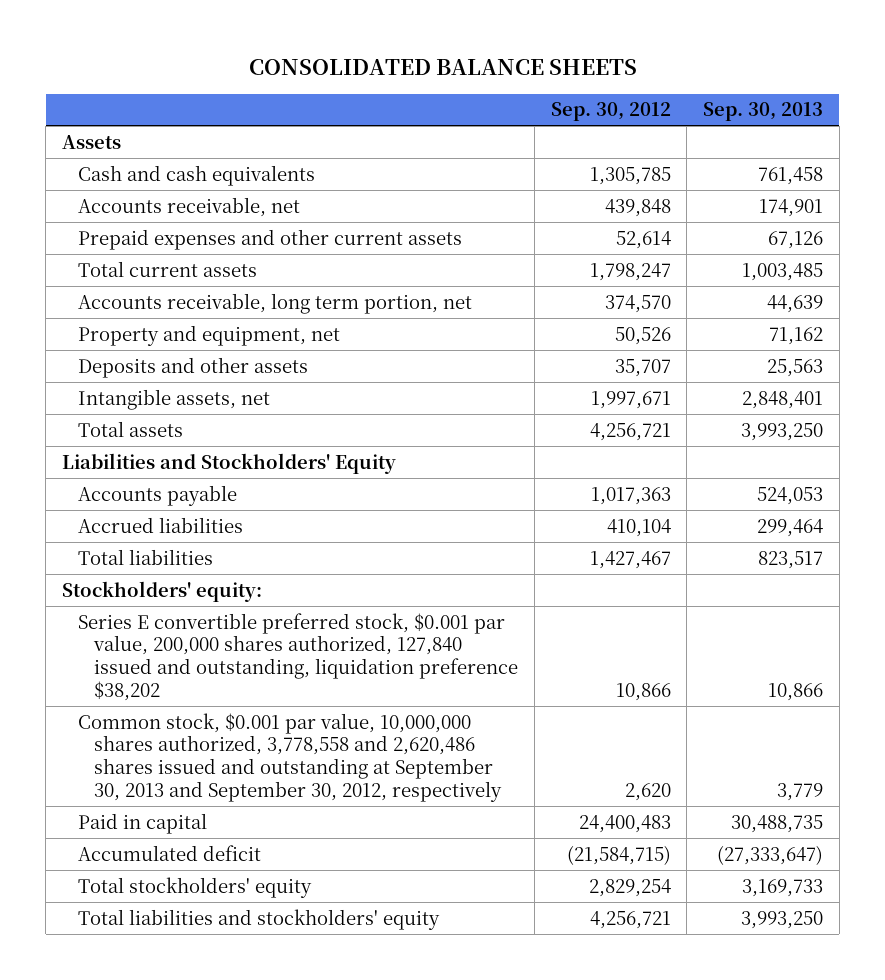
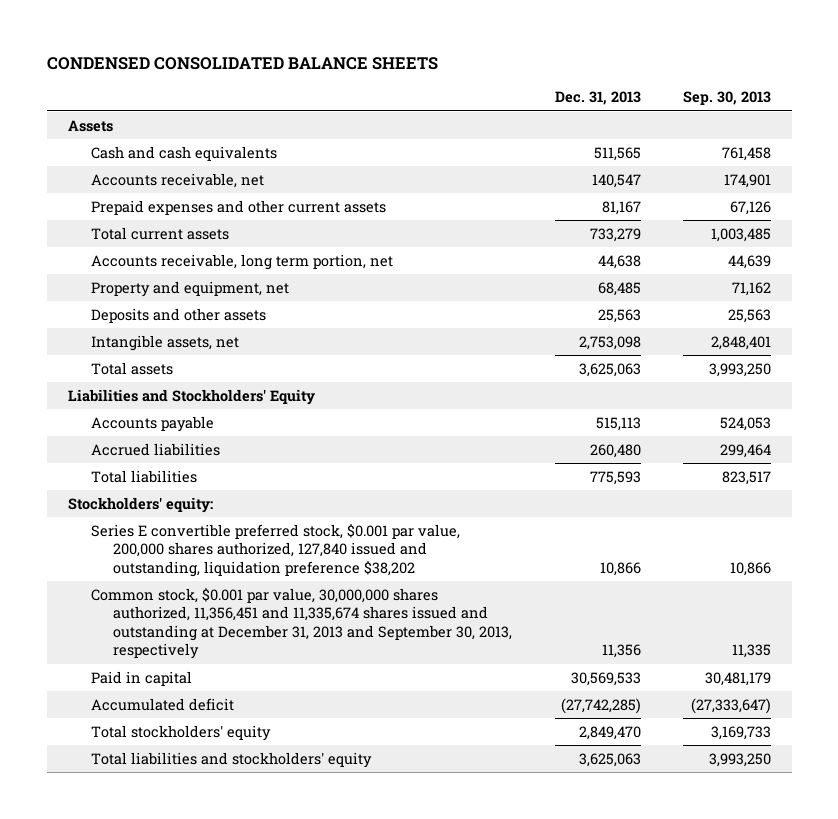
- CONSOLIDATED BALANCE SHEETS
+ CONDENSED CONSOLIDATED BALANCE SHEETS
- | Sep. 30, 2012 | Sep. 30, 2013
+ | Dec. 31, 2013 | Sep. 30, 2013
- Common stock, $0.001 par value, 10,000,000 shares authorized, 3,778,558 and 2,620,486 shares issued and outstanding at September 30, 2013 and September 30, 2012, respectively | 2,620 | 3,779
- Paid in capital | 24,400,483 | 30,488,735
+ Common stock, $0.001 par value, 30,000,000 shares authorized, 11,356,451 and 11,335,674 shares issued and outstanding at December 31, 2013 and September 30, 2013, respectively | 11,356 | 11,335
+ Paid in capital | 30,569,533 | 30,481,179

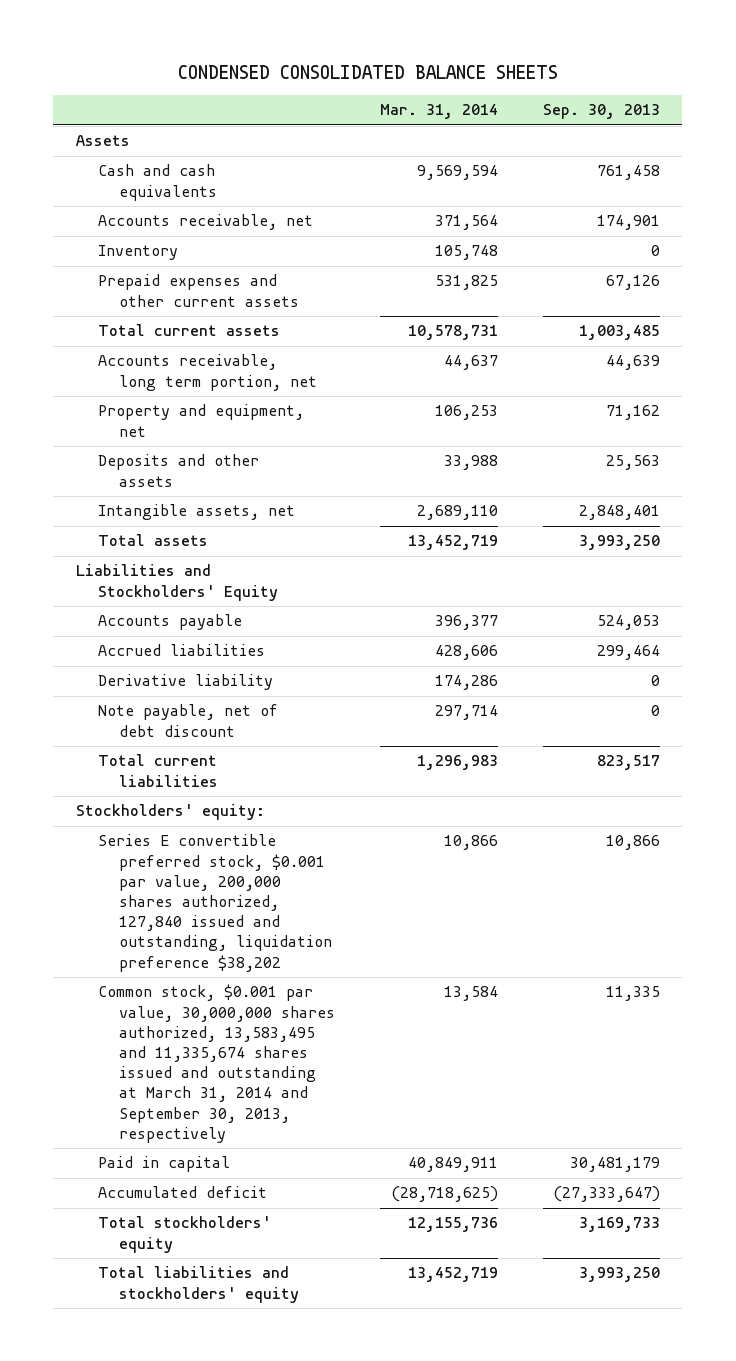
- | Dec. 31, 2013 | Sep. 30, 2013
+ | Mar. 31, 2014 | Sep. 30, 2013
+ Inventory | 105,748 | 0
- Total liabilities | 775,593 | 823,517
+ Derivative liability | 174,286 | 0
+ Note payable, net of debt discount | 297,714 | 0
+ Total current liabilities | 1,296,983 | 823,517
- Common stock, $0.001 par value, 30,000,000 shares authorized, 11,356,451 and 11,335,674 shares issued and outstanding at December 31, 2013 and September 30, 2013, respectively | 11,356 | 11,335
+ Common stock, $0.001 par value, 30,000,000 shares authorized, 13,583,495 and 11,335,674 shares issued and outstanding at March 31, 2014 and September 30, 2013, respectively | 13,584 | 11,335

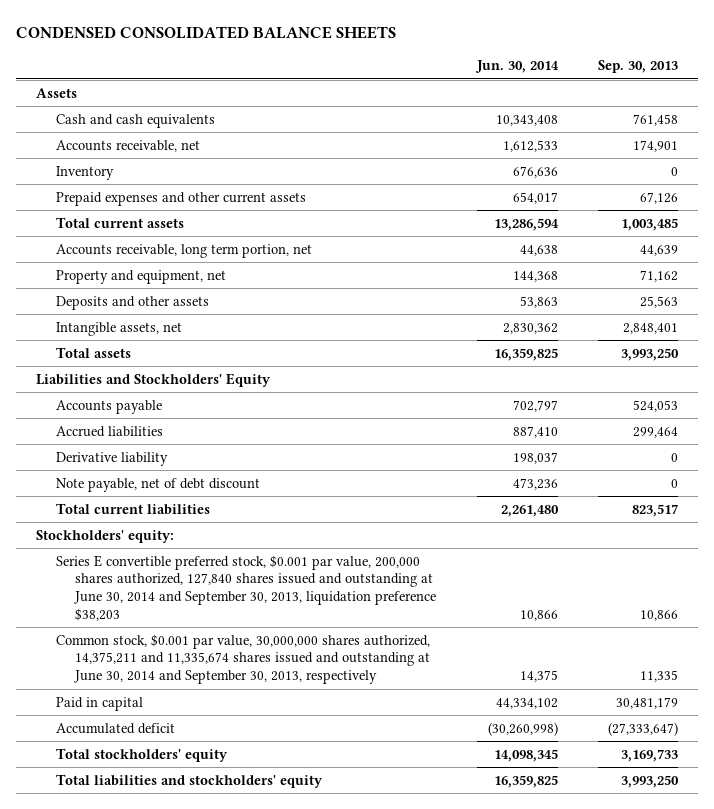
- | Mar. 31, 2014 | Sep. 30, 2013
+ | Jun. 30, 2014 | Sep. 30, 2013
- Series E convertible preferred stock, $0.001 par value, 200,000 shares authorized, 127,840 issued and outstanding, liquidation preference $38,202 | 10,866 | 10,866
- Common stock, $0.001 par value, 30,000,000 shares authorized, 13,583,495 and 11,335,674 shares issued and outstanding at March 31, 2014 and September 30, 2013, respectively | 13,584 | 11,335
+ Series E convertible preferred stock, $0.001 par value, 200,000 shares authorized, 127,840 shares issued and outstanding at June 30, 2014 and September 30, 2013, liquidation preference $38,203 | 10,866 | 10,866
+ Common stock, $0.001 par value, 30,000,000 shares authorized, 14,375,211 and 11,335,674 shares issued and outstanding at June 30, 2014 and September 30, 2013, respectively | 14,375 | 11,335

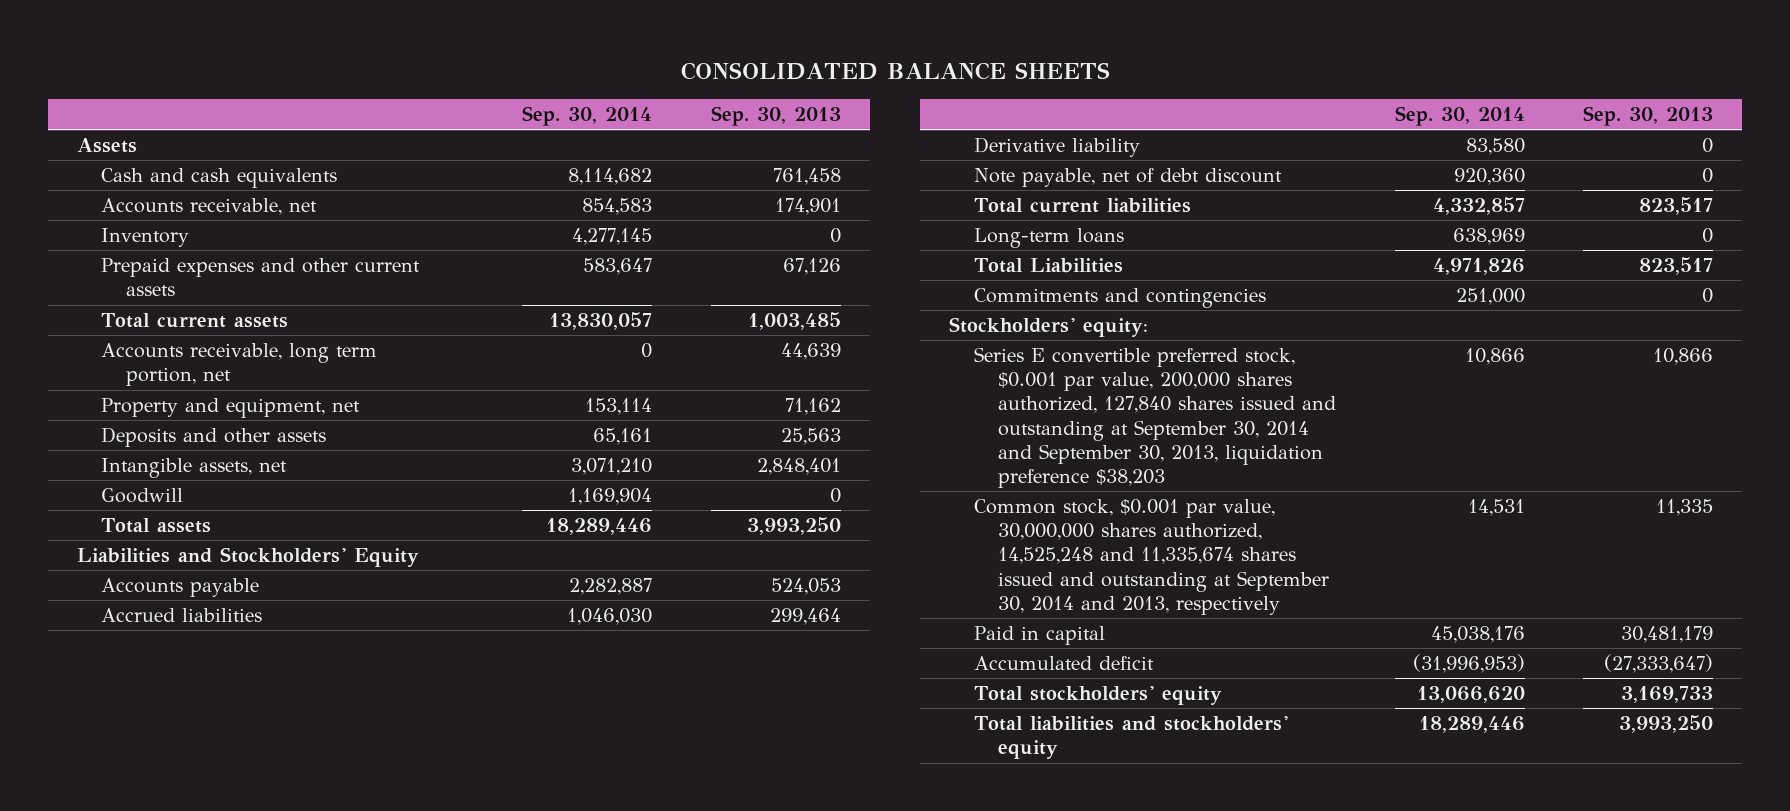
- CONDENSED CONSOLIDATED BALANCE SHEETS
+ CONSOLIDATED BALANCE SHEETS
- | Jun. 30, 2014 | Sep. 30, 2013
+ | Sep. 30, 2014 | Sep. 30, 2013
+ Goodwill | 1,169,904 | 0
+ Long-term loans | 638,969 | 0
+ Total Liabilities | 4,971,826 | 823,517
+ Commitments and contingencies | 251,000 | 0
- Series E convertible preferred stock, $0.001 par value, 200,000 shares authorized, 127,840 shares issued and outstanding at June 30, 2014 and September 30, 2013, liquidation preference $38,203 | 10,866 | 10,866
- Common stock, $0.001 par value, 30,000,000 shares authorized, 14,375,211 and 11,335,674 shares issued and outstanding at June 30, 2014 and September 30, 2013, respectively | 14,375 | 11,335
+ Series E convertible preferred stock, $0.001 par value, 200,000 shares authorized, 127,840 shares issued and outstanding at September 30, 2014 and September 30, 2013, liquidation preference $38,203 | 10,866 | 10,866
+ Common stock, $0.001 par value, 30,000,000 shares authorized, 14,525,248 and 11,335,674 shares issued and outstanding at September 30, 2014 and 2013, respectively | 14,531 | 11,335

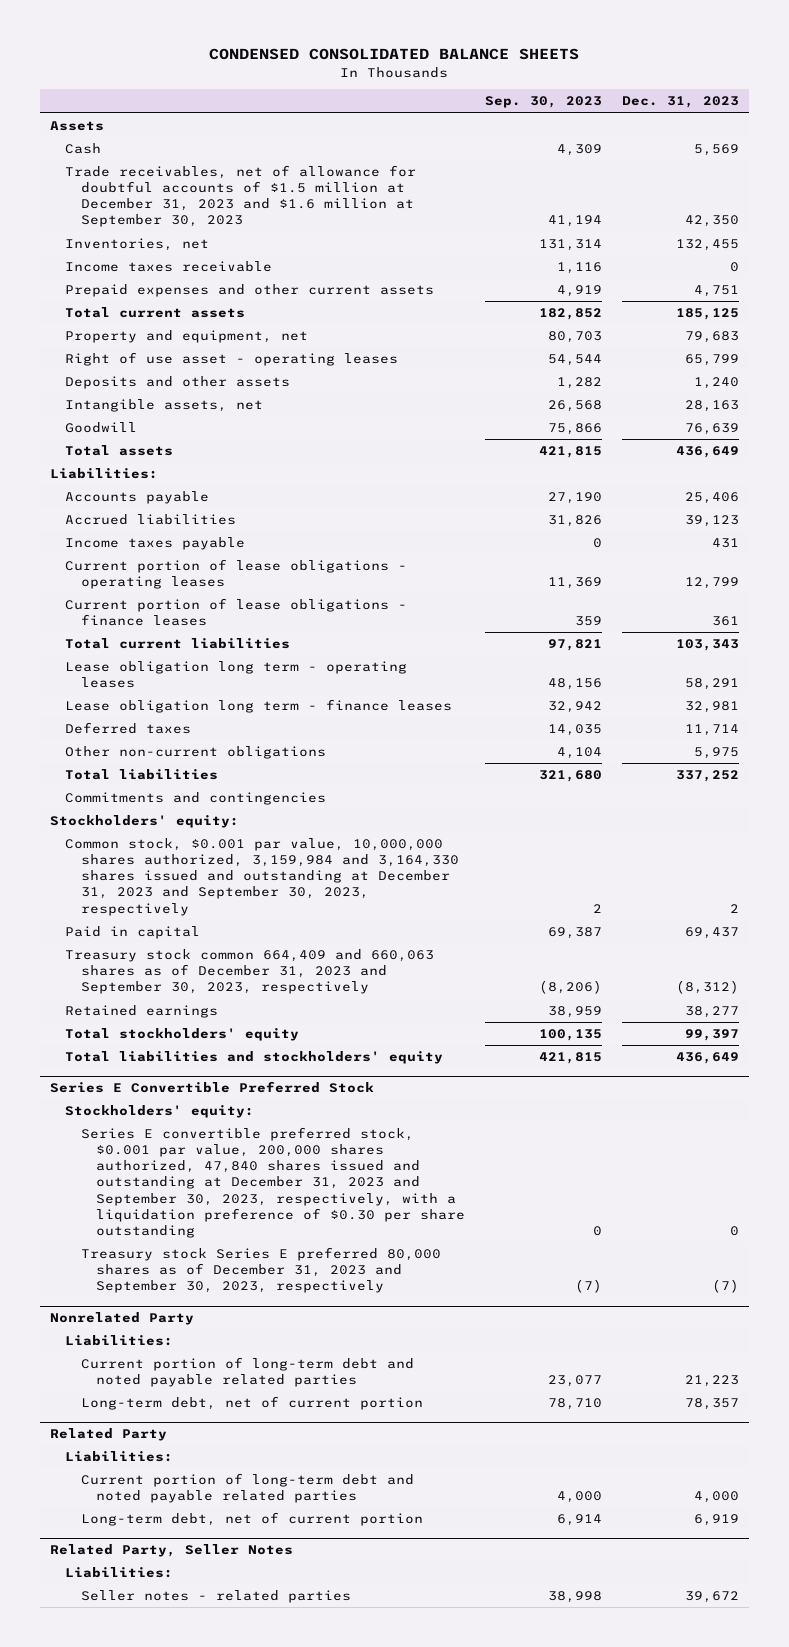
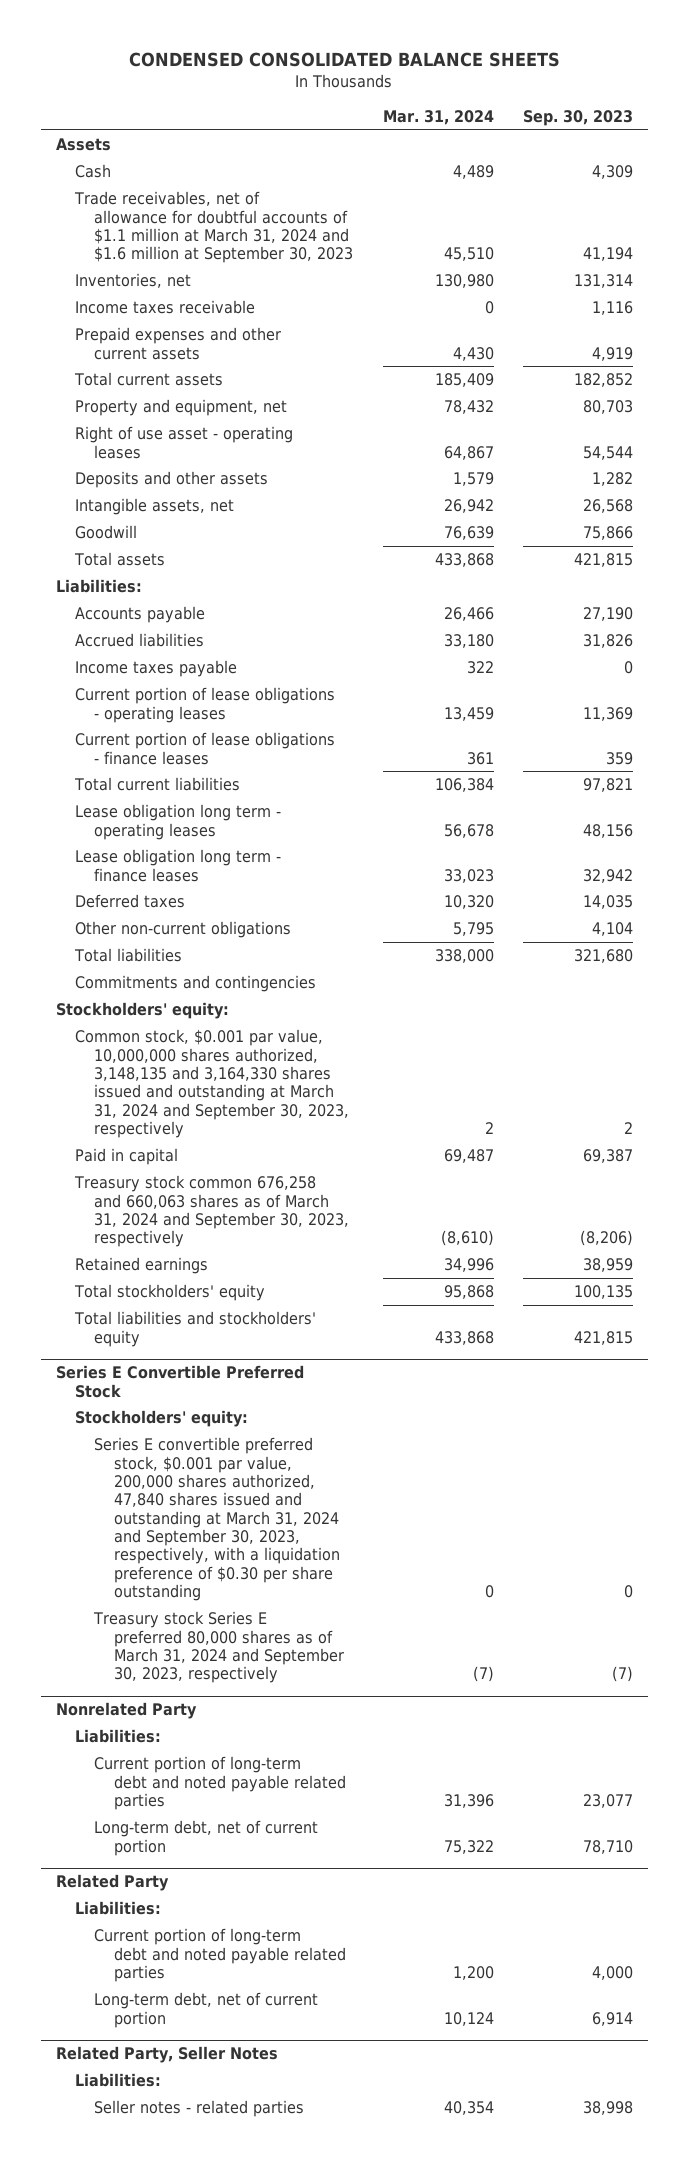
- | Sep. 30, 2023 | Dec. 31, 2023
+ | Mar. 31, 2024 | Sep. 30, 2023
- Trade receivables, net of allowance for doubtful accounts of $1.5 million at December 31, 2023 and $1.6 million at September 30, 2023 | 41,194 | 42,350
+ Trade receivables, net of allowance for doubtful accounts of $1.1 million at March 31, 2024 and $1.6 million at September 30, 2023 | 45,510 | 41,194
- Common stock, $0.001 par value, 10,000,000 shares authorized, 3,159,984 and 3,164,330 shares issued and outstanding at December 31, 2023 and September 30, 2023, respectively | 2 | 2
+ Common stock, $0.001 par value, 10,000,000 shares authorized, 3,148,135 and 3,164,330 shares issued and outstanding at March 31, 2024 and September 30, 2023, respectively | 2 | 2
- Treasury stock common 664,409 and 660,063 shares as of December 31, 2023 and September 30, 2023, respectively | (8,206) | (8,312)
+ Treasury stock common 676,258 and 660,063 shares as of March 31, 2024 and September 30, 2023, respectively | (8,610) | (8,206)
@ Series E Convertible Preferred Stock
- Series E convertible preferred stock, $0.001 par value, 200,000 shares authorized, 47,840 shares issued and outstanding at December 31, 2023 and September 30, 2023, respectively, with a liquidation preference of $0.30 per share outstanding | 0 | 0
- Treasury stock Series E preferred 80,000 shares as of December 31, 2023 and September 30, 2023, respectively | (7) | (7)
+ Series E convertible preferred stock, $0.001 par value, 200,000 shares authorized, 47,840 shares issued and outstanding at March 31, 2024 and September 30, 2023, respectively, with a liquidation preference of $0.30 per share outstanding | 0 | 0
+ Treasury stock Series E preferred 80,000 shares as of March 31, 2024 and September 30, 2023, respectively | (7) | (7)

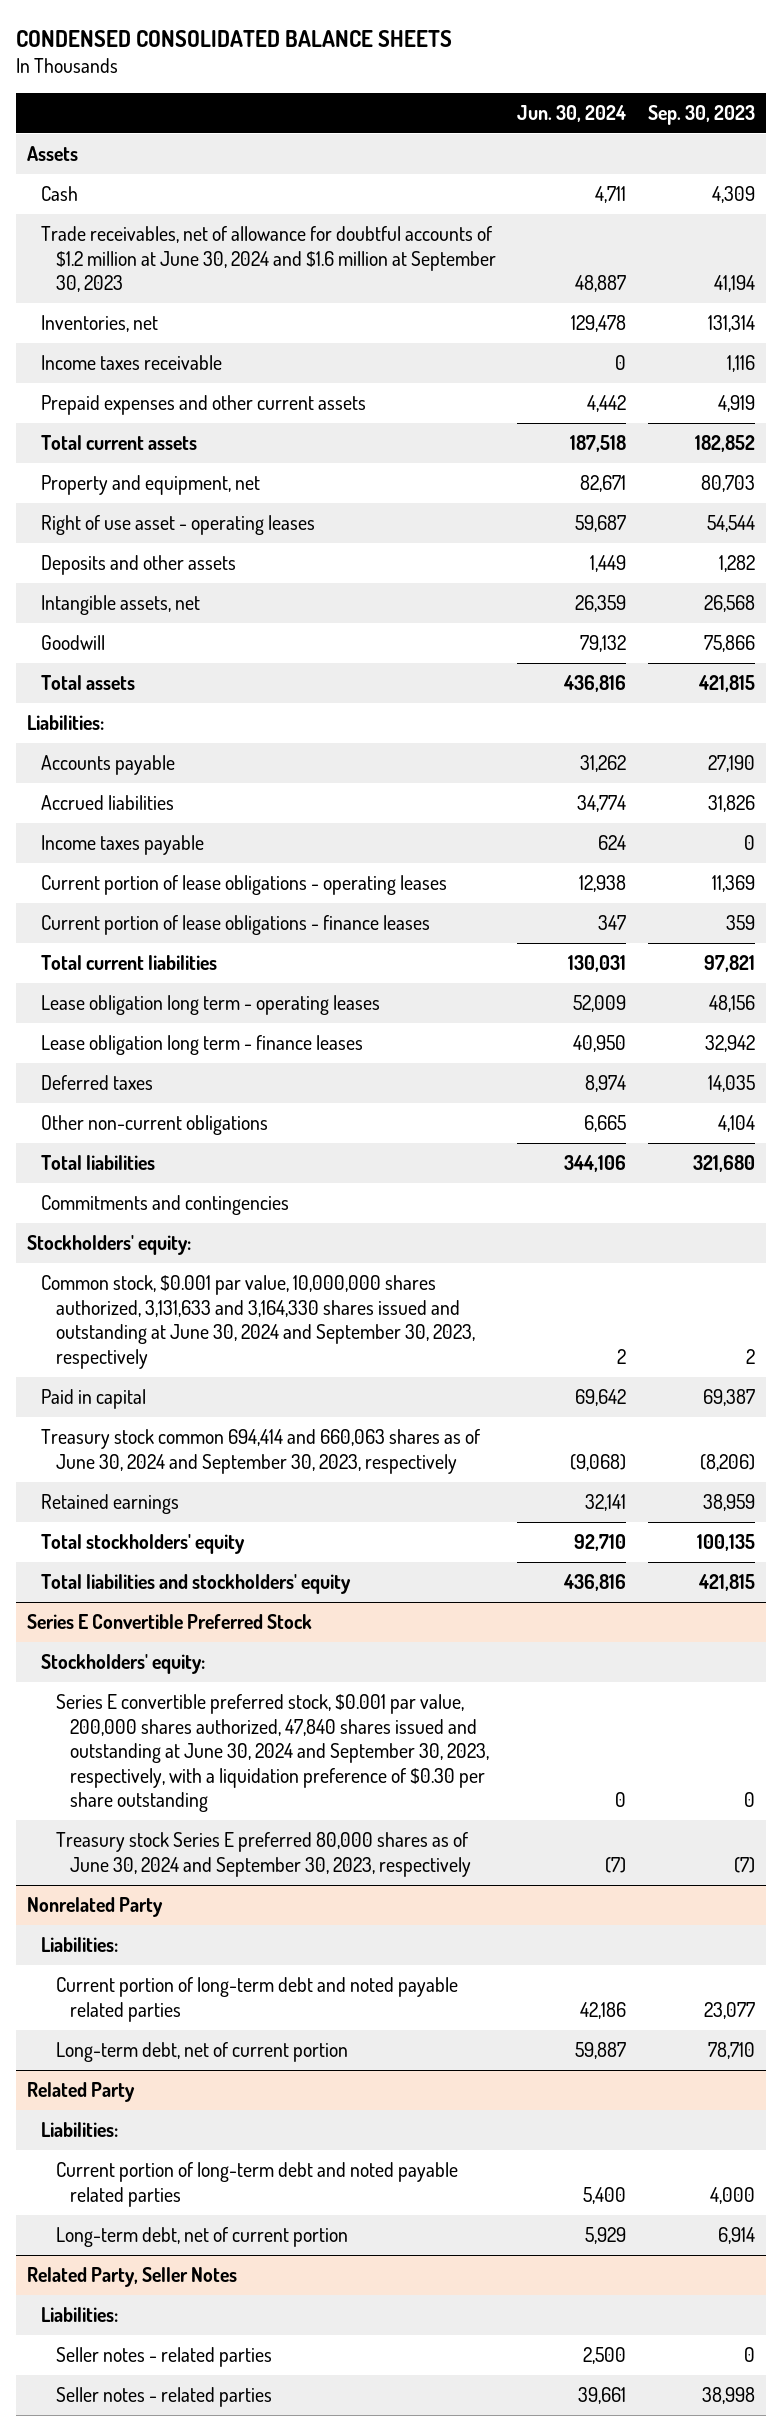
- | Mar. 31, 2024 | Sep. 30, 2023
+ | Jun. 30, 2024 | Sep. 30, 2023
- Trade receivables, net of allowance for doubtful accounts of $1.1 million at March 31, 2024 and $1.6 million at September 30, 2023 | 45,510 | 41,194
+ Trade receivables, net of allowance for doubtful accounts of $1.2 million at June 30, 2024 and $1.6 million at September 30, 2023 | 48,887 | 41,194
- Common stock, $0.001 par value, 10,000,000 shares authorized, 3,148,135 and 3,164,330 shares issued and outstanding at March 31, 2024 and September 30, 2023, respectively | 2 | 2
+ Common stock, $0.001 par value, 10,000,000 shares authorized, 3,131,633 and 3,164,330 shares issued and outstanding at June 30, 2024 and September 30, 2023, respectively | 2 | 2
- Treasury stock common 676,258 and 660,063 shares as of March 31, 2024 and September 30, 2023, respectively | (8,610) | (8,206)
+ Treasury stock common 694,414 and 660,063 shares as of June 30, 2024 and September 30, 2023, respectively | (9,068) | (8,206)
@ Series E Convertible Preferred Stock
- Series E convertible preferred stock, $0.001 par value, 200,000 shares authorized, 47,840 shares issued and outstanding at March 31, 2024 and September 30, 2023, respectively, with a liquidation preference of $0.30 per share outstanding | 0 | 0
- Treasury stock Series E preferred 80,000 shares as of March 31, 2024 and September 30, 2023, respectively | (7) | (7)
+ Series E convertible preferred stock, $0.001 par value, 200,000 shares authorized, 47,840 shares issued and outstanding at June 30, 2024 and September 30, 2023, respectively, with a liquidation preference of $0.30 per share outstanding | 0 | 0
+ Treasury stock Series E preferred 80,000 shares as of June 30, 2024 and September 30, 2023, respectively | (7) | (7)
@ Related Party, Seller Notes
+ Seller notes - related parties | 2,500 | 0

